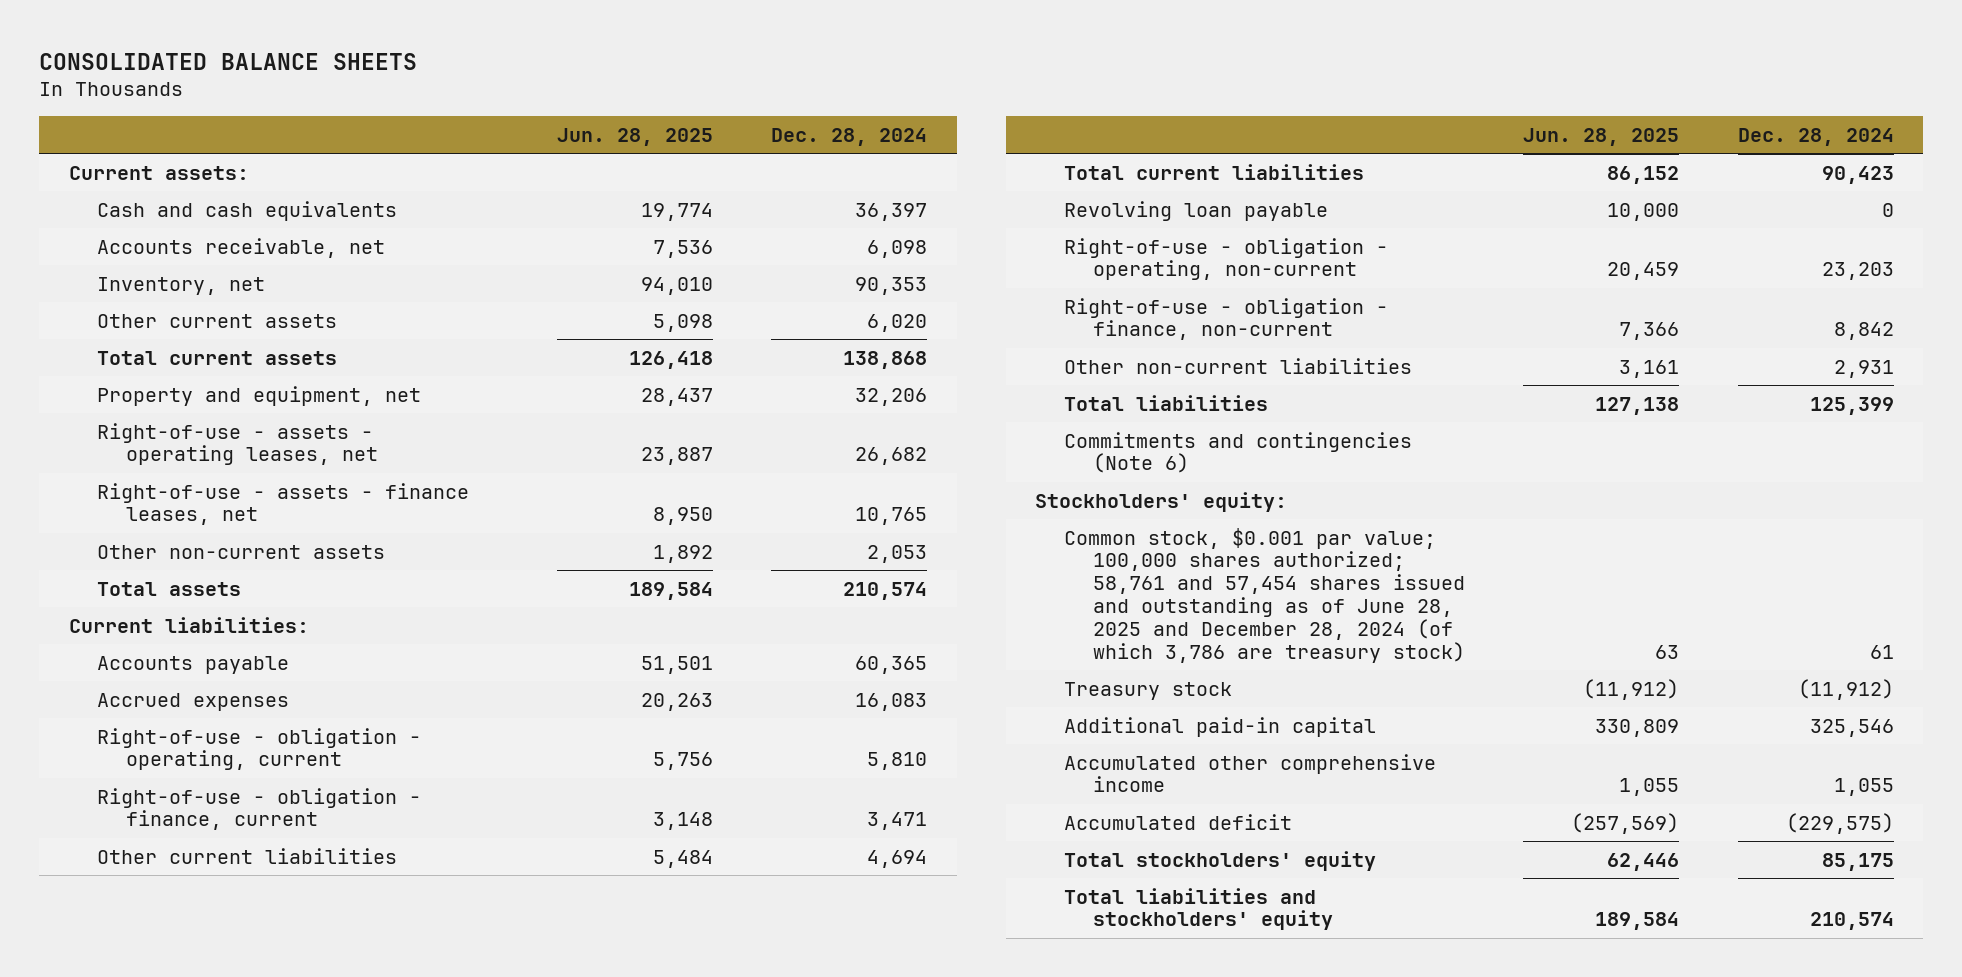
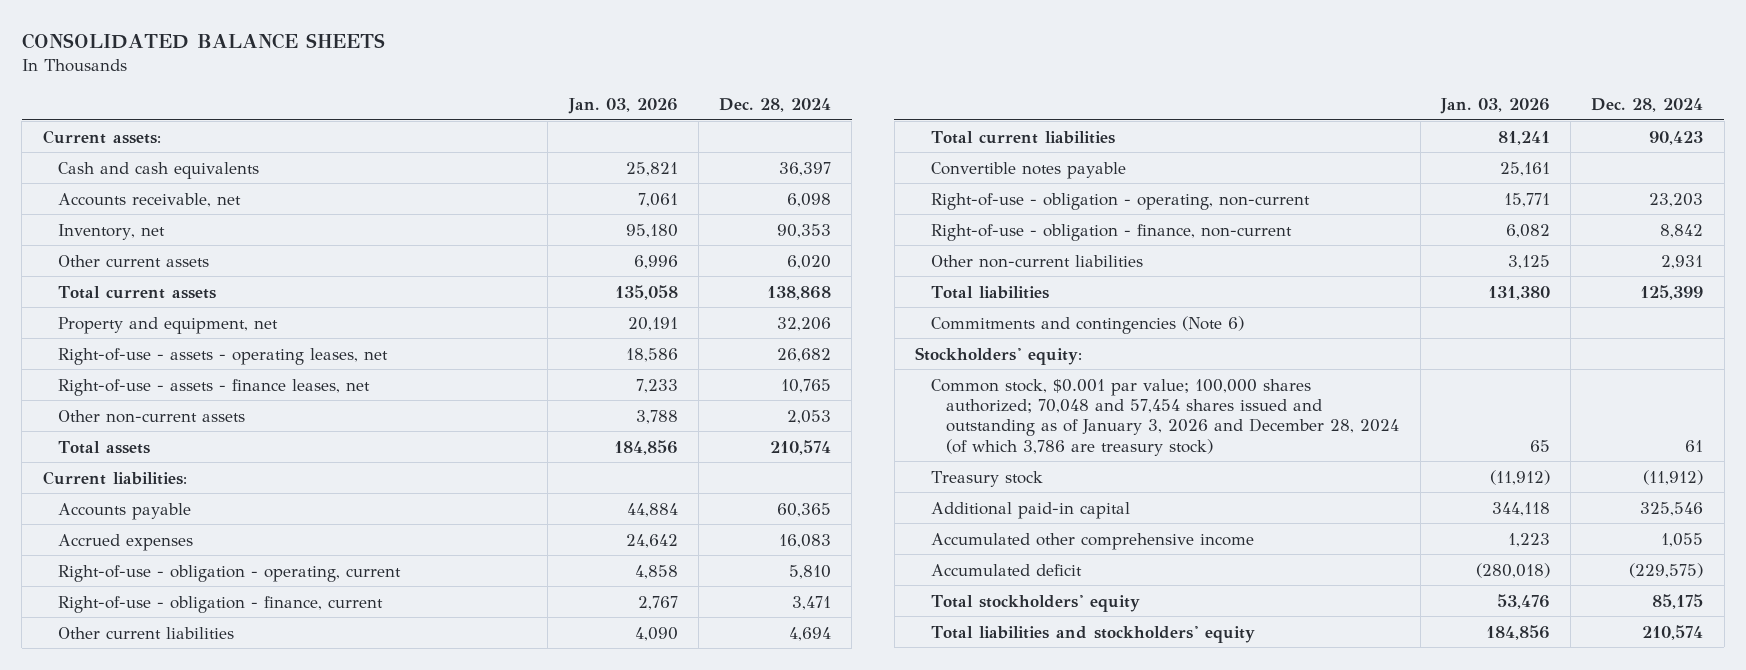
- | Jun. 28, 2025 | Dec. 28, 2024
+ | Jan. 03, 2026 | Dec. 28, 2024
- Revolving loan payable | 10,000 | 0
+ Convertible notes payable | 25,161 |
- Common stock, $0.001 par value; 100,000 shares authorized; 58,761 and 57,454 shares issued and outstanding as of June 28, 2025 and December 28, 2024 (of which 3,786 are treasury stock) | 63 | 61
+ Common stock, $0.001 par value; 100,000 shares authorized; 70,048 and 57,454 shares issued and outstanding as of January 3, 2026 and December 28, 2024 (of which 3,786 are treasury stock) | 65 | 61

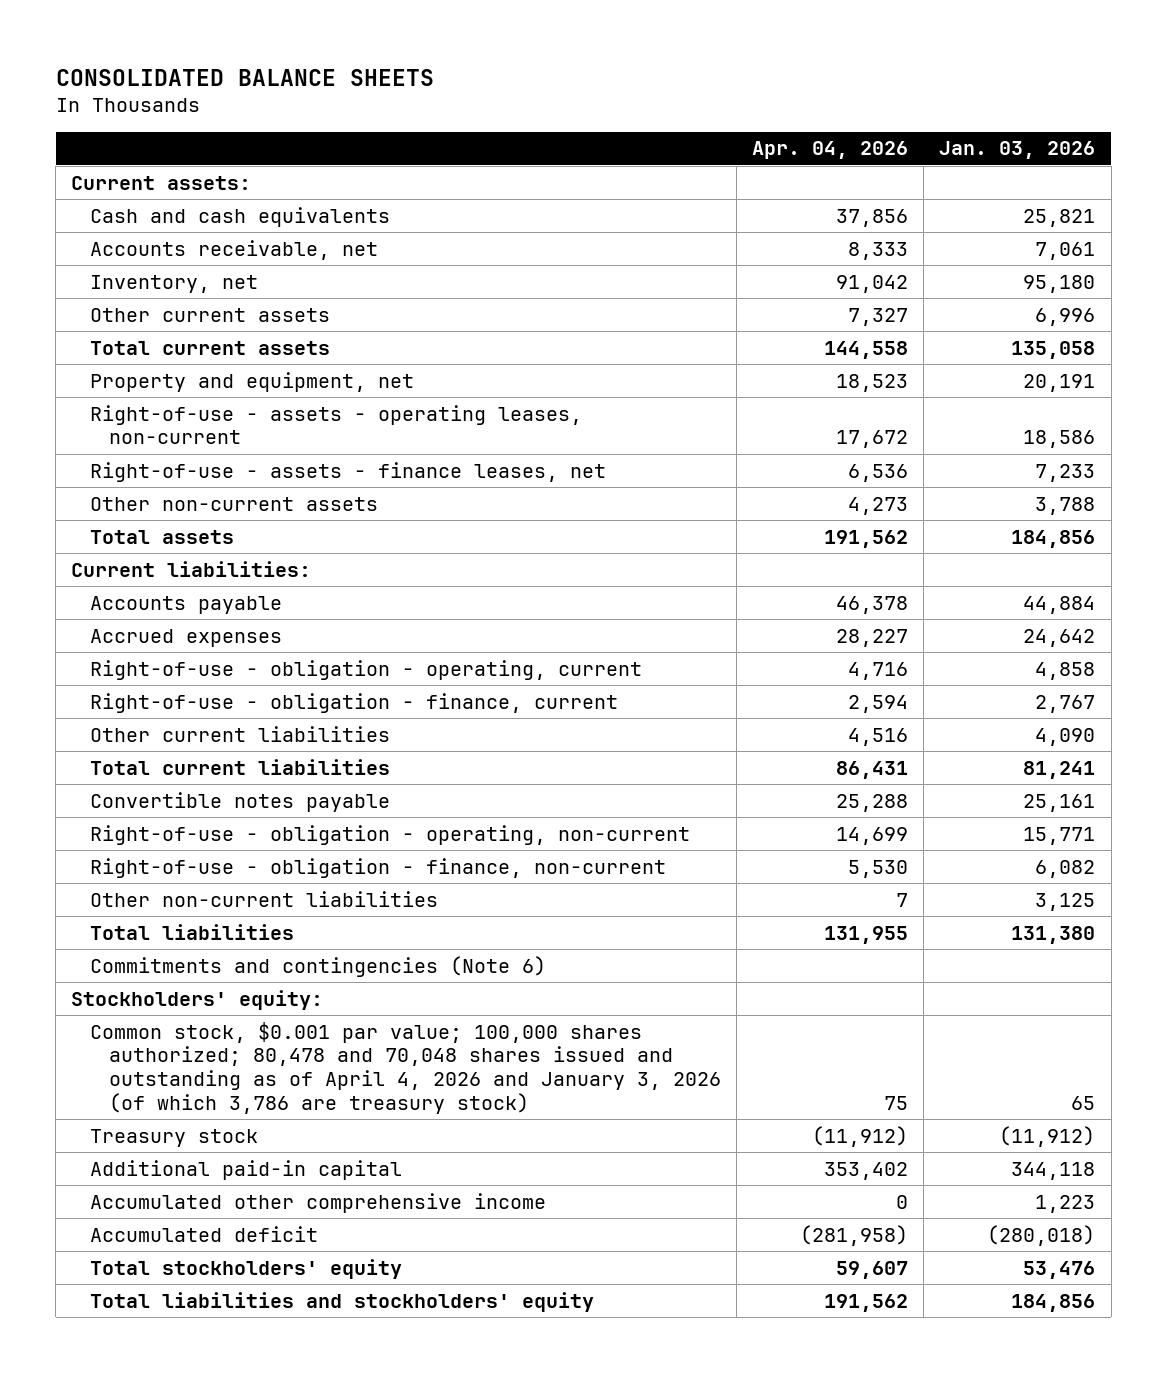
- | Jan. 03, 2026 | Dec. 28, 2024
+ | Apr. 04, 2026 | Jan. 03, 2026
- Right-of-use - assets - operating leases, net | 18,586 | 26,682
+ Right-of-use - assets - operating leases, non-current | 17,672 | 18,586
- Common stock, $0.001 par value; 100,000 shares authorized; 70,048 and 57,454 shares issued and outstanding as of January 3, 2026 and December 28, 2024 (of which 3,786 are treasury stock) | 65 | 61
+ Common stock, $0.001 par value; 100,000 shares authorized; 80,478 and 70,048 shares issued and outstanding as of April 4, 2026 and January 3, 2026 (of which 3,786 are treasury stock) | 75 | 65

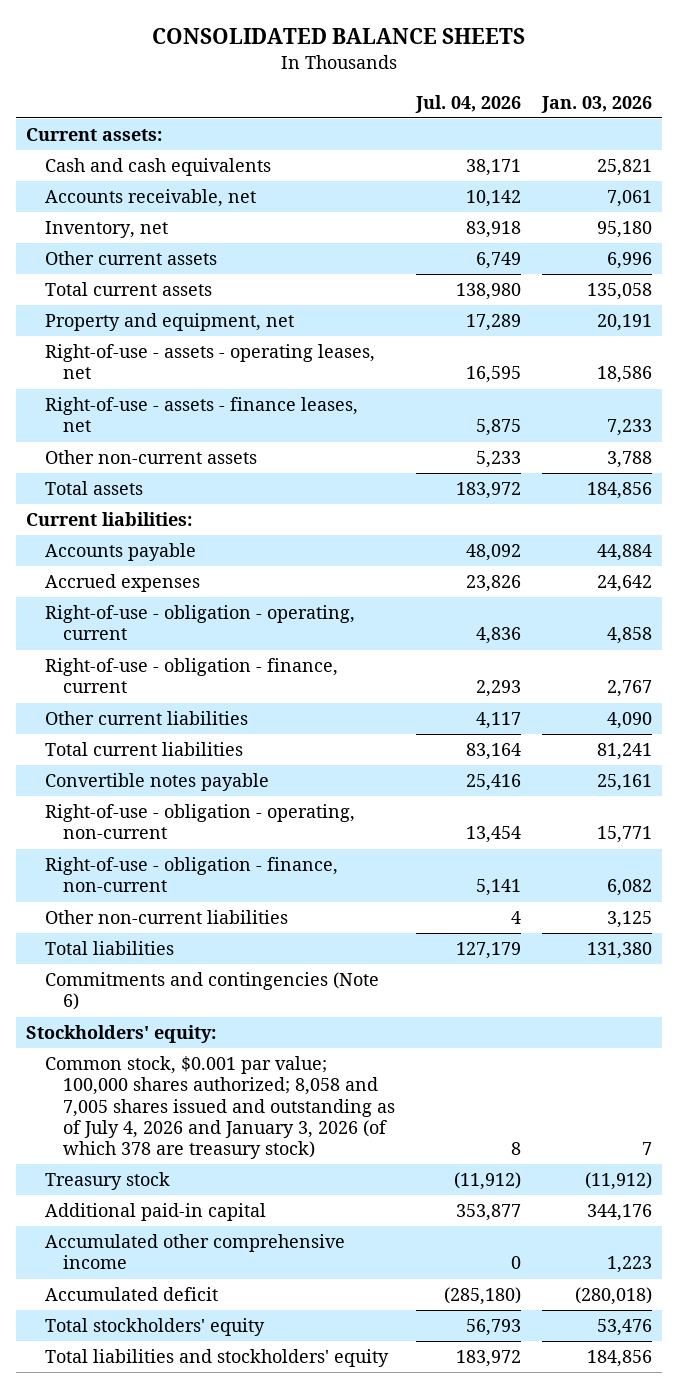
- | Apr. 04, 2026 | Jan. 03, 2026
+ | Jul. 04, 2026 | Jan. 03, 2026
- Right-of-use - assets - operating leases, non-current | 17,672 | 18,586
+ Right-of-use - assets - operating leases, net | 16,595 | 18,586
- Common stock, $0.001 par value; 100,000 shares authorized; 80,478 and 70,048 shares issued and outstanding as of April 4, 2026 and January 3, 2026 (of which 3,786 are treasury stock) | 75 | 65
+ Common stock, $0.001 par value; 100,000 shares authorized; 8,058 and 7,005 shares issued and outstanding as of July 4, 2026 and January 3, 2026 (of which 378 are treasury stock) | 8 | 7
- Additional paid-in capital | 353,402 | 344,118
+ Additional paid-in capital | 353,877 | 344,176

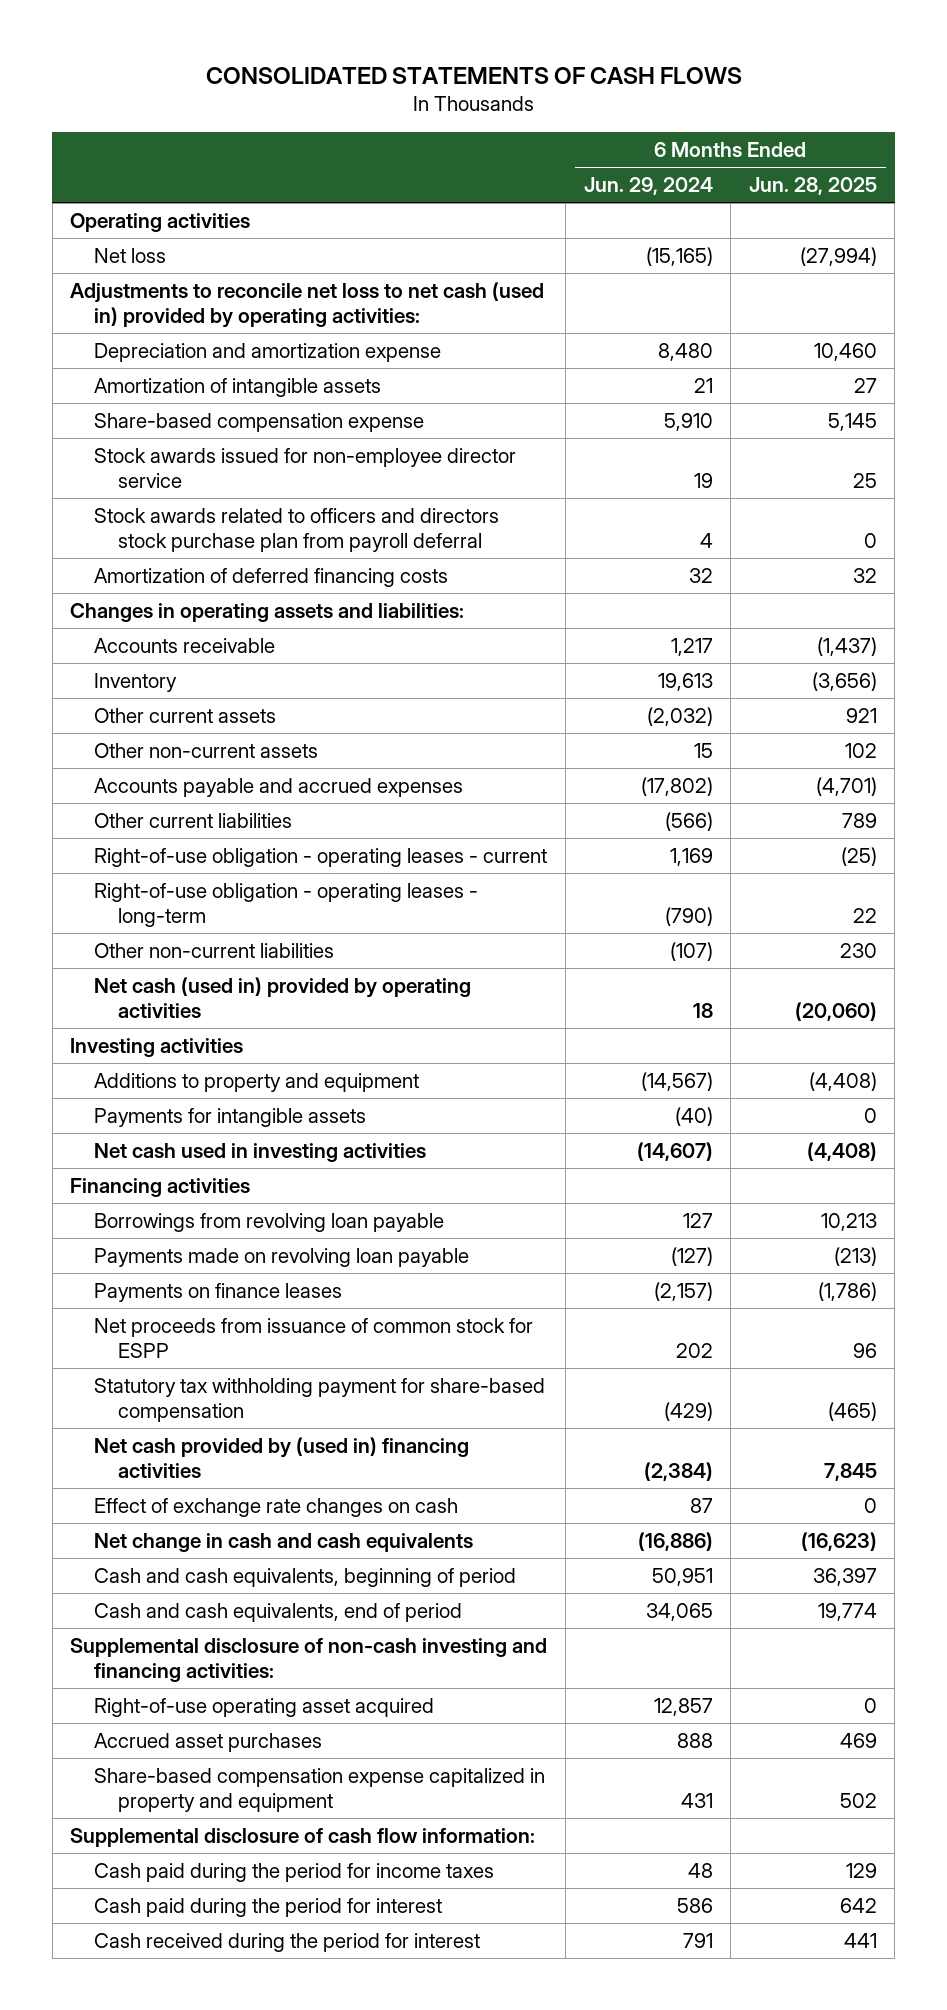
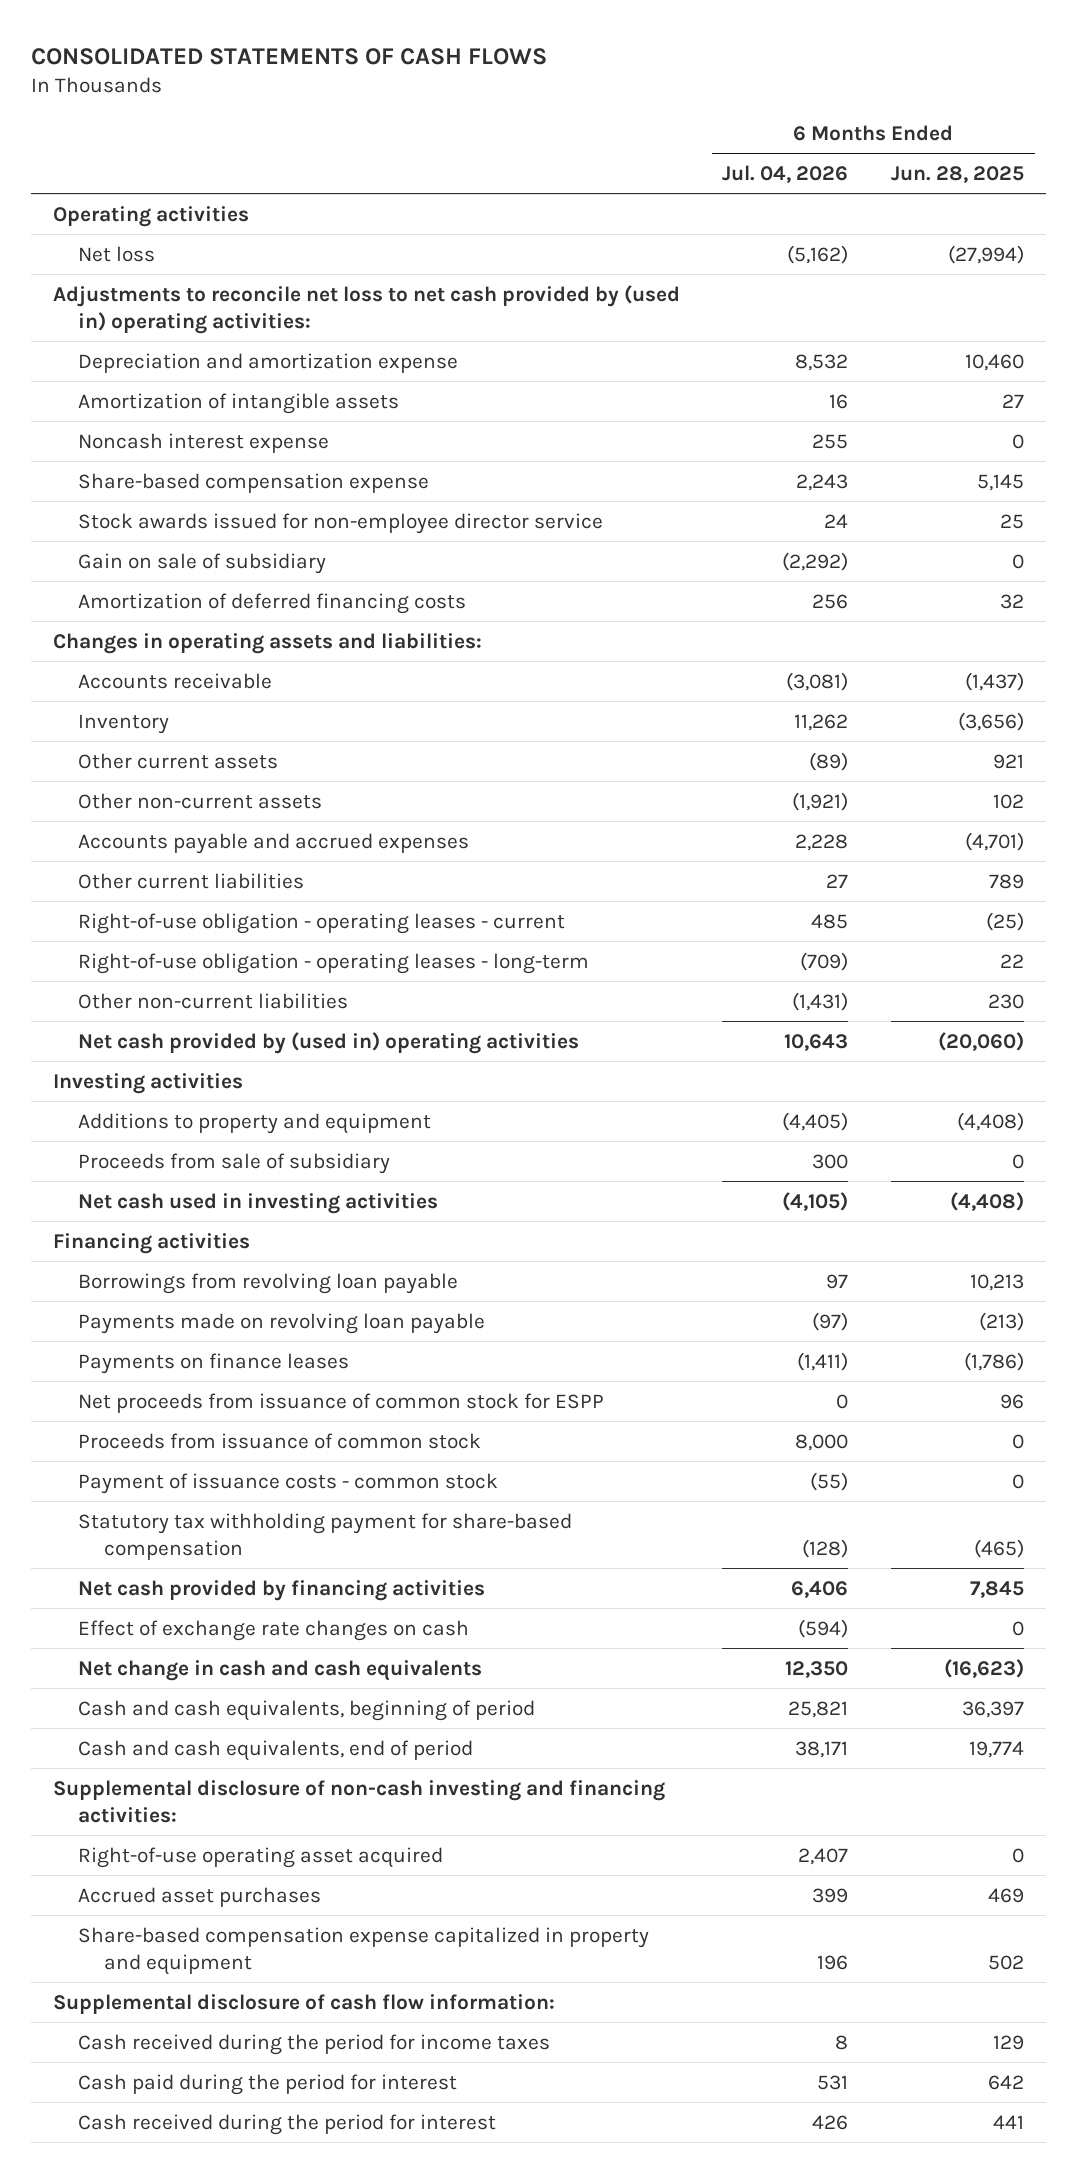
- | 6 Months Ended Jun. 29, 2024 | 6 Months Ended Jun. 28, 2025
+ | 6 Months Ended Jul. 04, 2026 | 6 Months Ended Jun. 28, 2025
- Adjustments to reconcile net loss to net cash (used in) provided by operating activities:
+ Adjustments to reconcile net loss to net cash provided by (used in) operating activities:
+ Noncash interest expense | 255 | 0
- Stock awards related to officers and directors stock purchase plan from payroll deferral | 4 | 0
+ Gain on sale of subsidiary | (2,292) | 0
- Net cash (used in) provided by operating activities | 18 | (20,060)
+ Net cash provided by (used in) operating activities | 10,643 | (20,060)
- Payments for intangible assets | (40) | 0
+ Proceeds from sale of subsidiary | 300 | 0
+ Proceeds from issuance of common stock | 8,000 | 0
+ Payment of issuance costs - common stock | (55) | 0
- Net cash provided by (used in) financing activities | (2,384) | 7,845
+ Net cash provided by financing activities | 6,406 | 7,845
- Cash paid during the period for income taxes | 48 | 129
+ Cash received during the period for income taxes | 8 | 129

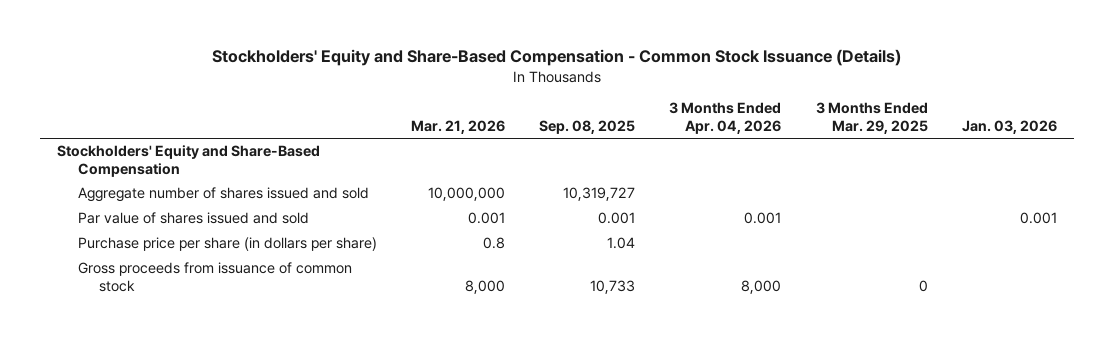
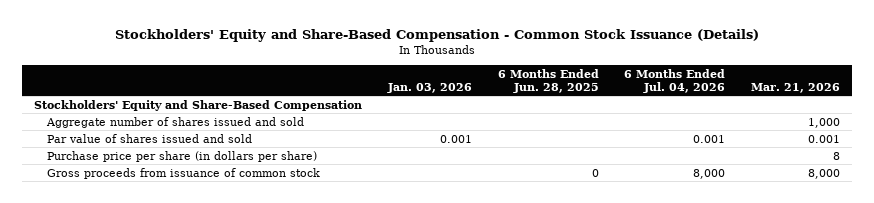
- | Mar. 21, 2026 | Sep. 08, 2025 | 3 Months Ended Apr. 04, 2026 | 3 Months Ended Mar. 29, 2025 | Jan. 03, 2026
+ | Jan. 03, 2026 | 6 Months Ended Jun. 28, 2025 | 6 Months Ended Jul. 04, 2026 | Mar. 21, 2026
- Aggregate number of shares issued and sold | 10,000,000 | 10,319,727 | | |
+ Aggregate number of shares issued and sold | | | | 1,000
- Purchase price per share (in dollars per share) | 0.8 | 1.04 | | |
+ Purchase price per share (in dollars per share) | | | | 8

